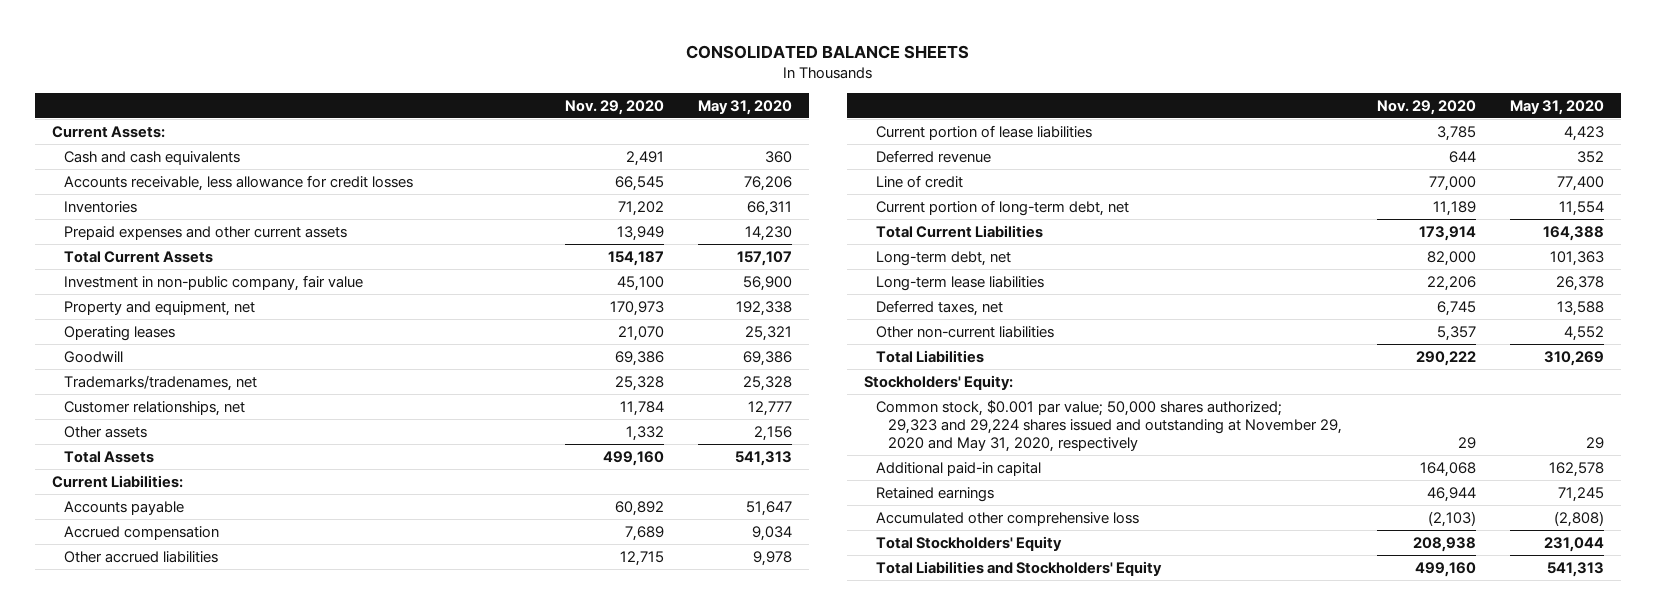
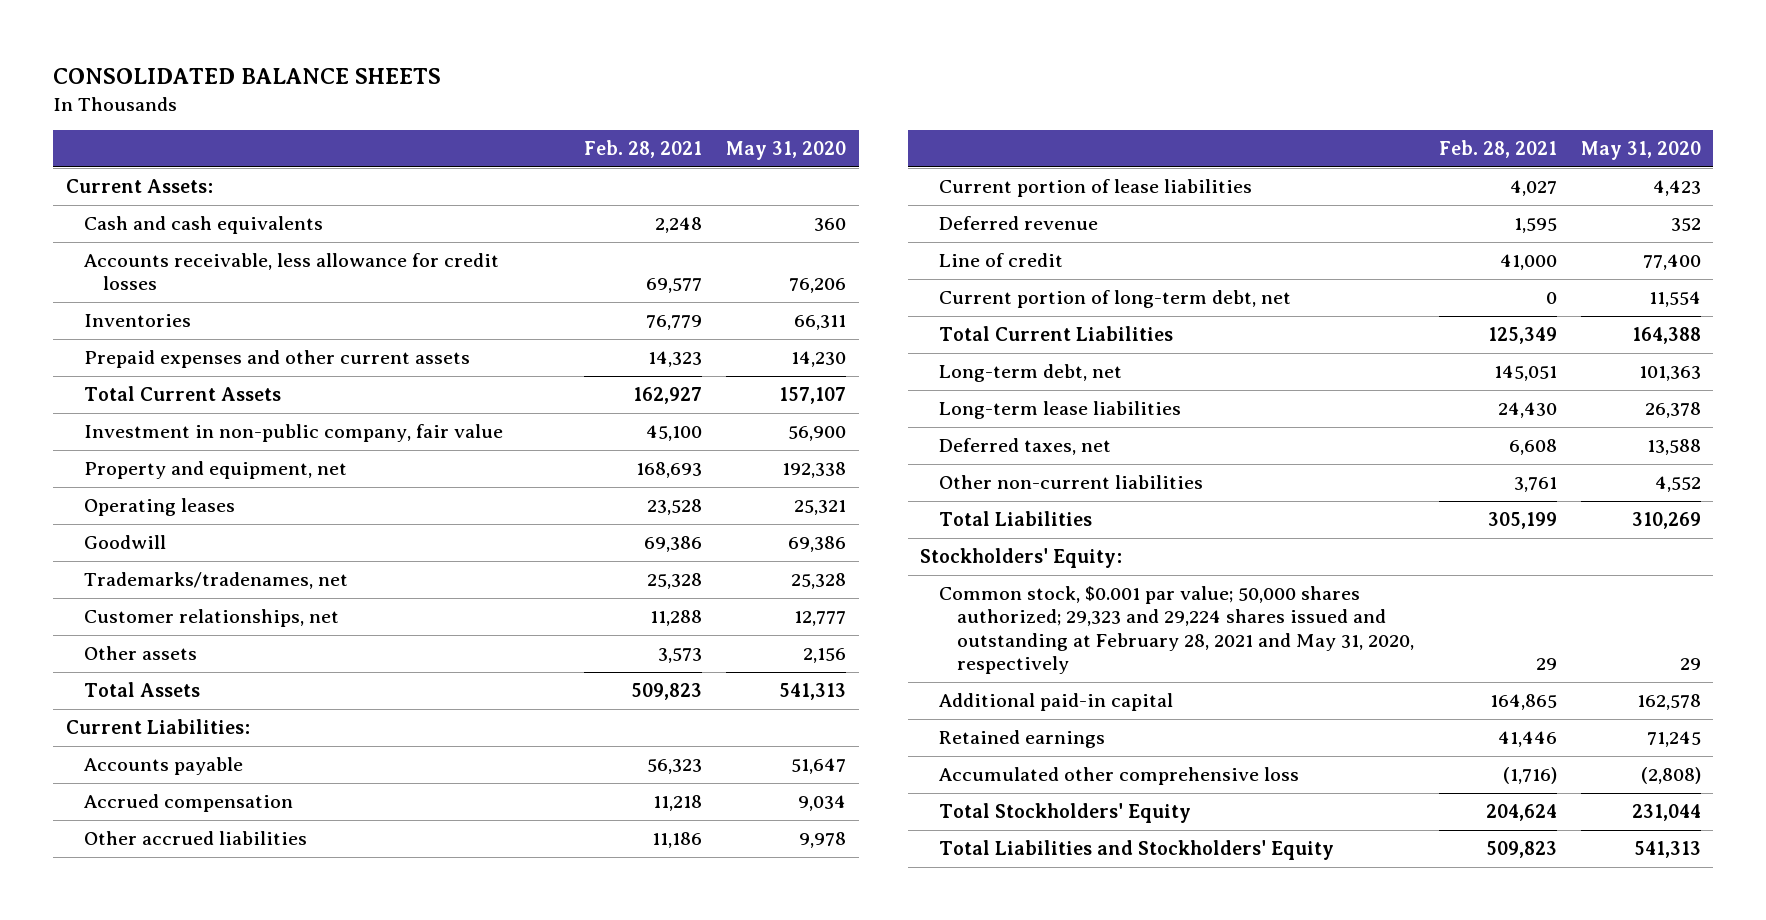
- | Nov. 29, 2020 | May 31, 2020
+ | Feb. 28, 2021 | May 31, 2020
- Common stock, $0.001 par value; 50,000 shares authorized; 29,323 and 29,224 shares issued and outstanding at November 29, 2020 and May 31, 2020, respectively | 29 | 29
+ Common stock, $0.001 par value; 50,000 shares authorized; 29,323 and 29,224 shares issued and outstanding at February 28, 2021 and May 31, 2020, respectively | 29 | 29

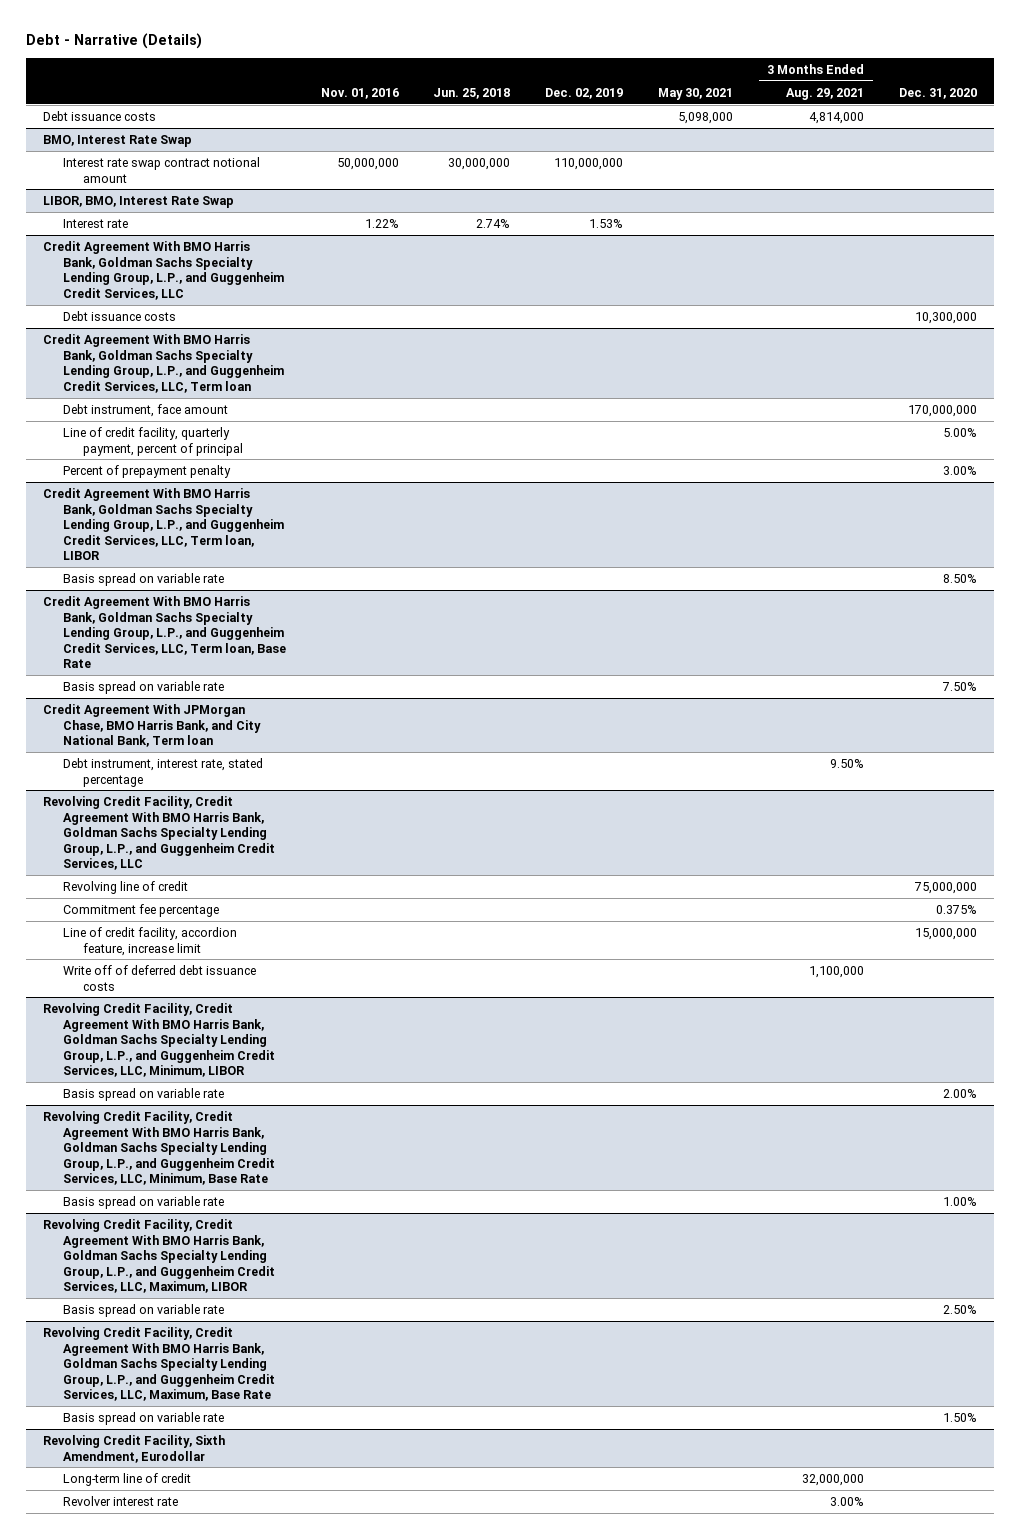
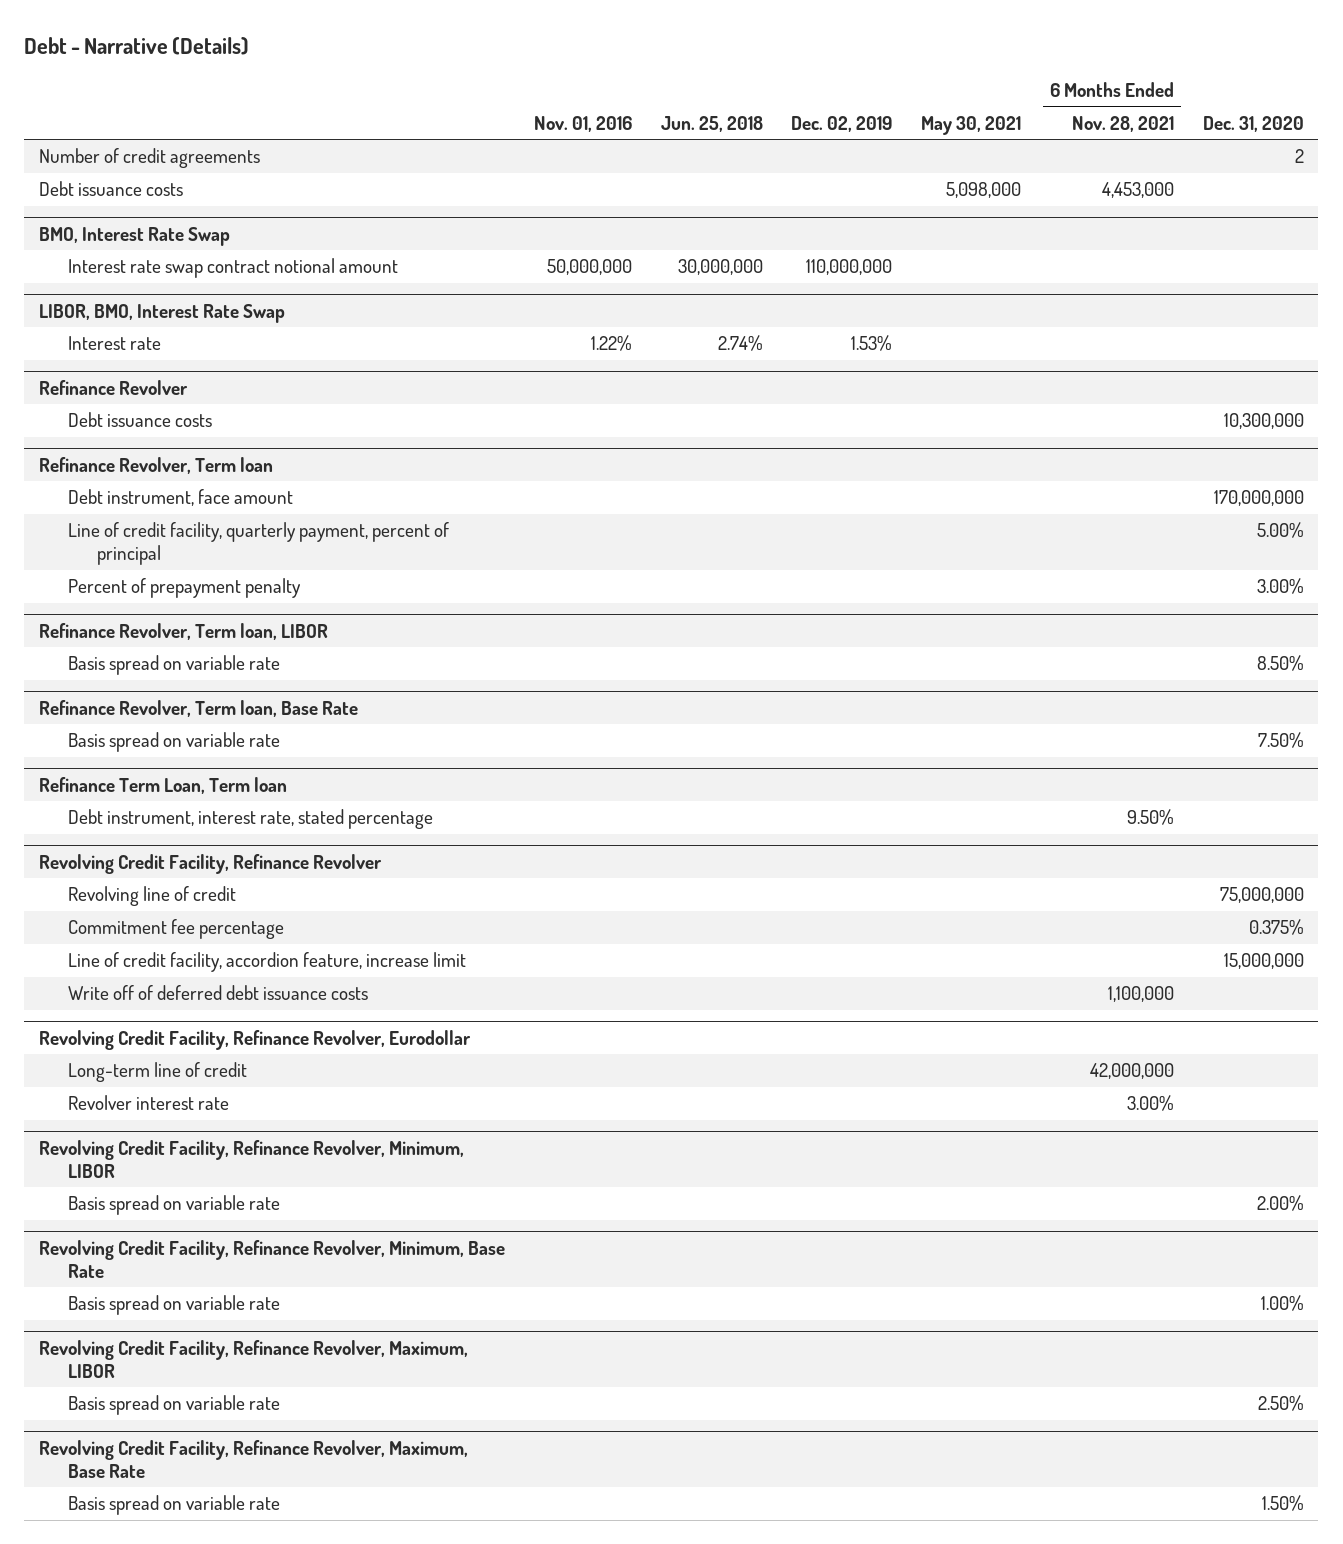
- | Nov. 01, 2016 | Jun. 25, 2018 | Dec. 02, 2019 | May 30, 2021 | 3 Months Ended Aug. 29, 2021 | Dec. 31, 2020
+ | Nov. 01, 2016 | Jun. 25, 2018 | Dec. 02, 2019 | May 30, 2021 | 6 Months Ended Nov. 28, 2021 | Dec. 31, 2020
+ Number of credit agreements | | | | | | 2
- Credit Agreement With BMO Harris Bank, Goldman Sachs Specialty Lending Group, L.P., and Guggenheim Credit Services, LLC
+ Refinance Revolver
- Credit Agreement With BMO Harris Bank, Goldman Sachs Specialty Lending Group, L.P., and Guggenheim Credit Services, LLC, Term loan
+ Refinance Revolver, Term loan
- Credit Agreement With BMO Harris Bank, Goldman Sachs Specialty Lending Group, L.P., and Guggenheim Credit Services, LLC, Term loan, LIBOR
+ Refinance Revolver, Term loan, LIBOR
- Credit Agreement With BMO Harris Bank, Goldman Sachs Specialty Lending Group, L.P., and Guggenheim Credit Services, LLC, Term loan, Base Rate
+ Refinance Revolver, Term loan, Base Rate
- Credit Agreement With JPMorgan Chase, BMO Harris Bank, and City National Bank, Term loan
+ Refinance Term Loan, Term loan
- Revolving Credit Facility, Credit Agreement With BMO Harris Bank, Goldman Sachs Specialty Lending Group, L.P., and Guggenheim Credit Services, LLC
+ Revolving Credit Facility, Refinance Revolver
- Revolving Credit Facility, Credit Agreement With BMO Harris Bank, Goldman Sachs Specialty Lending Group, L.P., and Guggenheim Credit Services, LLC, Minimum, LIBOR
+ Revolving Credit Facility, Refinance Revolver, Eurodollar
+ Long-term line of credit | | | | | 42,000,000 |
+ Revolver interest rate | | | | | 3.00% |
+ Revolving Credit Facility, Refinance Revolver, Minimum, LIBOR
- Revolving Credit Facility, Credit Agreement With BMO Harris Bank, Goldman Sachs Specialty Lending Group, L.P., and Guggenheim Credit Services, LLC, Minimum, Base Rate
+ Revolving Credit Facility, Refinance Revolver, Minimum, Base Rate
- Revolving Credit Facility, Credit Agreement With BMO Harris Bank, Goldman Sachs Specialty Lending Group, L.P., and Guggenheim Credit Services, LLC, Maximum, LIBOR
+ Revolving Credit Facility, Refinance Revolver, Maximum, LIBOR
- Revolving Credit Facility, Credit Agreement With BMO Harris Bank, Goldman Sachs Specialty Lending Group, L.P., and Guggenheim Credit Services, LLC, Maximum, Base Rate
+ Revolving Credit Facility, Refinance Revolver, Maximum, Base Rate
- Revolving Credit Facility, Sixth Amendment, Eurodollar
- Long-term line of credit | | | | | 32,000,000 |
- Revolver interest rate | | | | | 3.00% |

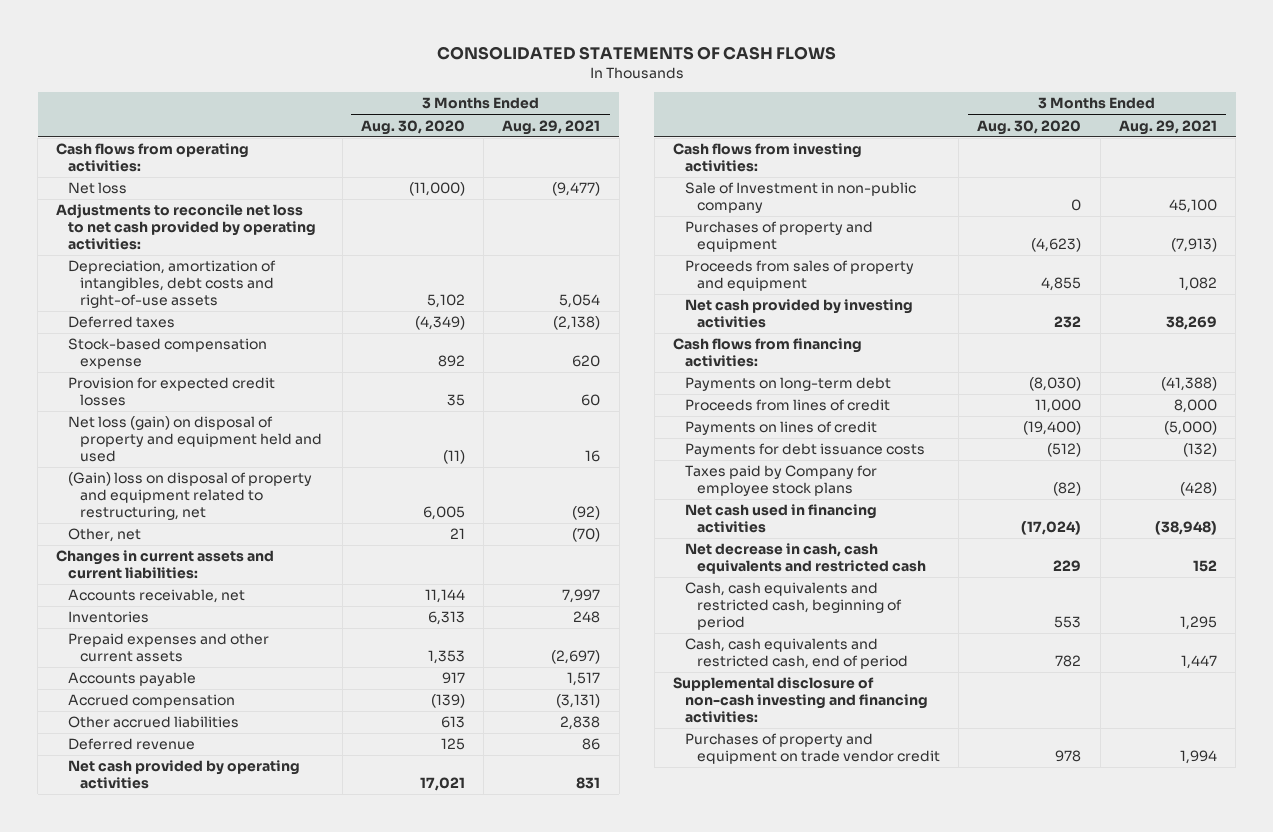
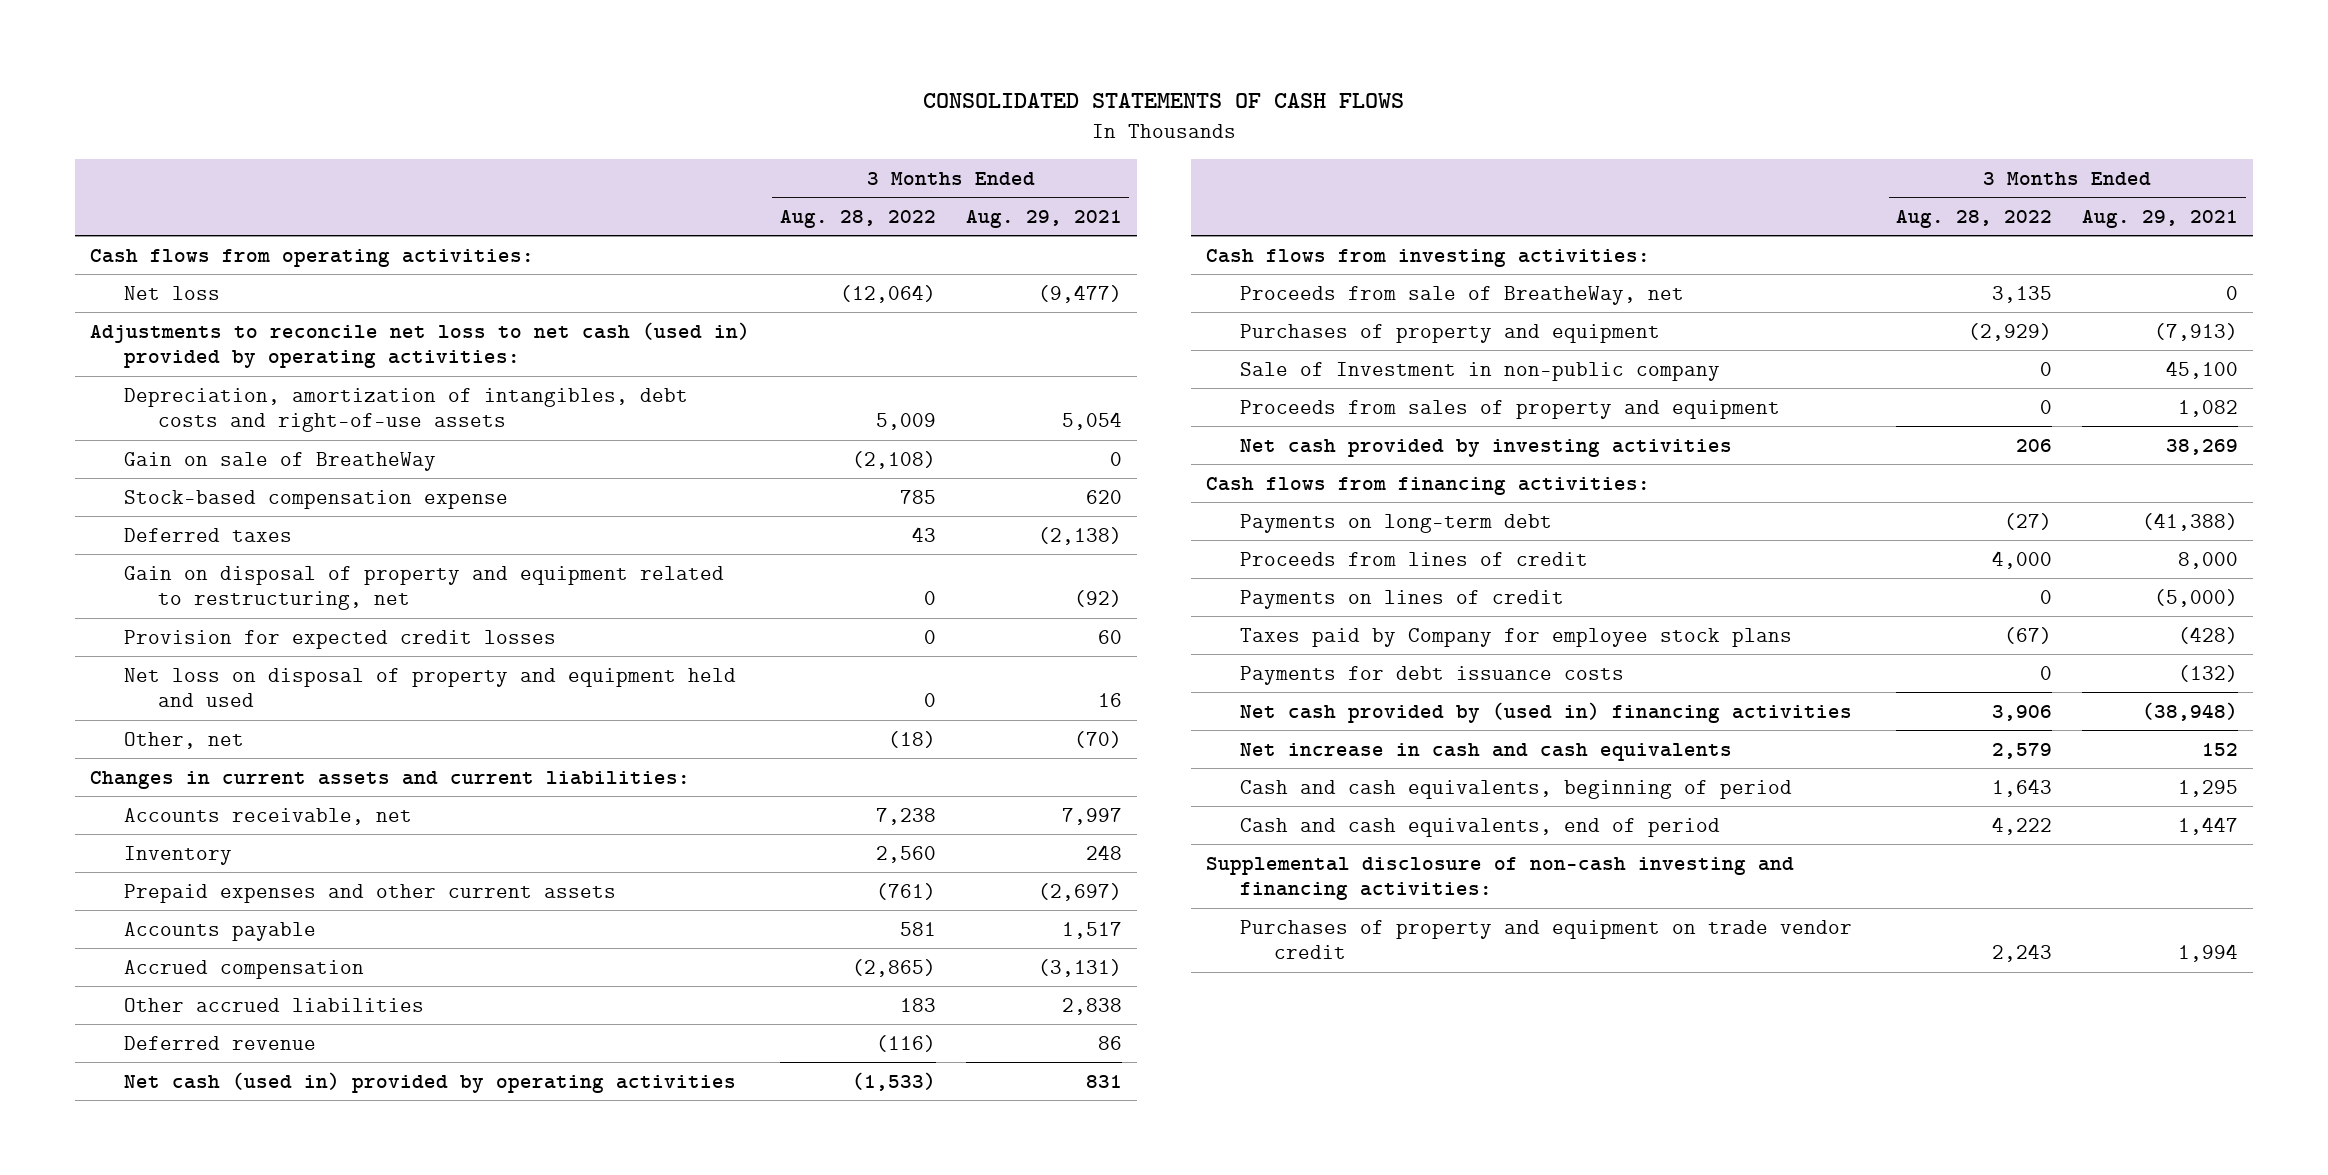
- | 3 Months Ended Aug. 30, 2020 | 3 Months Ended Aug. 29, 2021
+ | 3 Months Ended Aug. 28, 2022 | 3 Months Ended Aug. 29, 2021
- Adjustments to reconcile net loss to net cash provided by operating activities:
+ Adjustments to reconcile net loss to net cash (used in) provided by operating activities:
+ Gain on sale of BreatheWay | (2,108) | 0
moved down: Deferred taxes | 43 | (2,138)
+ Gain on disposal of property and equipment related to restructuring, net | 0 | (92)
- Net loss (gain) on disposal of property and equipment held and used | (11) | 16
- (Gain) loss on disposal of property and equipment related to restructuring, net | 6,005 | (92)
+ Net loss on disposal of property and equipment held and used | 0 | 16
- Inventories | 6,313 | 248
+ Inventory | 2,560 | 248
- Net cash provided by operating activities | 17,021 | 831
+ Net cash (used in) provided by operating activities | (1,533) | 831
+ Proceeds from sale of BreatheWay, net | 3,135 | 0
moved down: Sale of Investment in non-public company | 0 | 45,100
- Net cash used in financing activities | (17,024) | (38,948)
- Net decrease in cash, cash equivalents and restricted cash | 229 | 152
- Cash, cash equivalents and restricted cash, beginning of period | 553 | 1,295
- Cash, cash equivalents and restricted cash, end of period | 782 | 1,447
moved down: Payments for debt issuance costs | 0 | (132)
+ Net cash provided by (used in) financing activities | 3,906 | (38,948)
+ Net increase in cash and cash equivalents | 2,579 | 152
+ Cash and cash equivalents, beginning of period | 1,643 | 1,295
+ Cash and cash equivalents, end of period | 4,222 | 1,447

